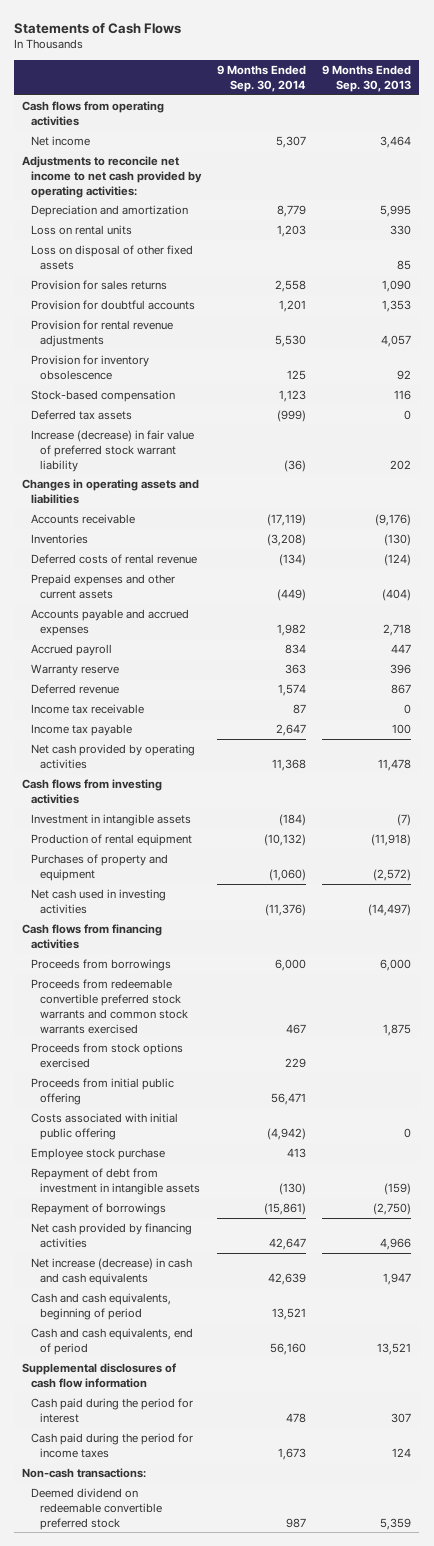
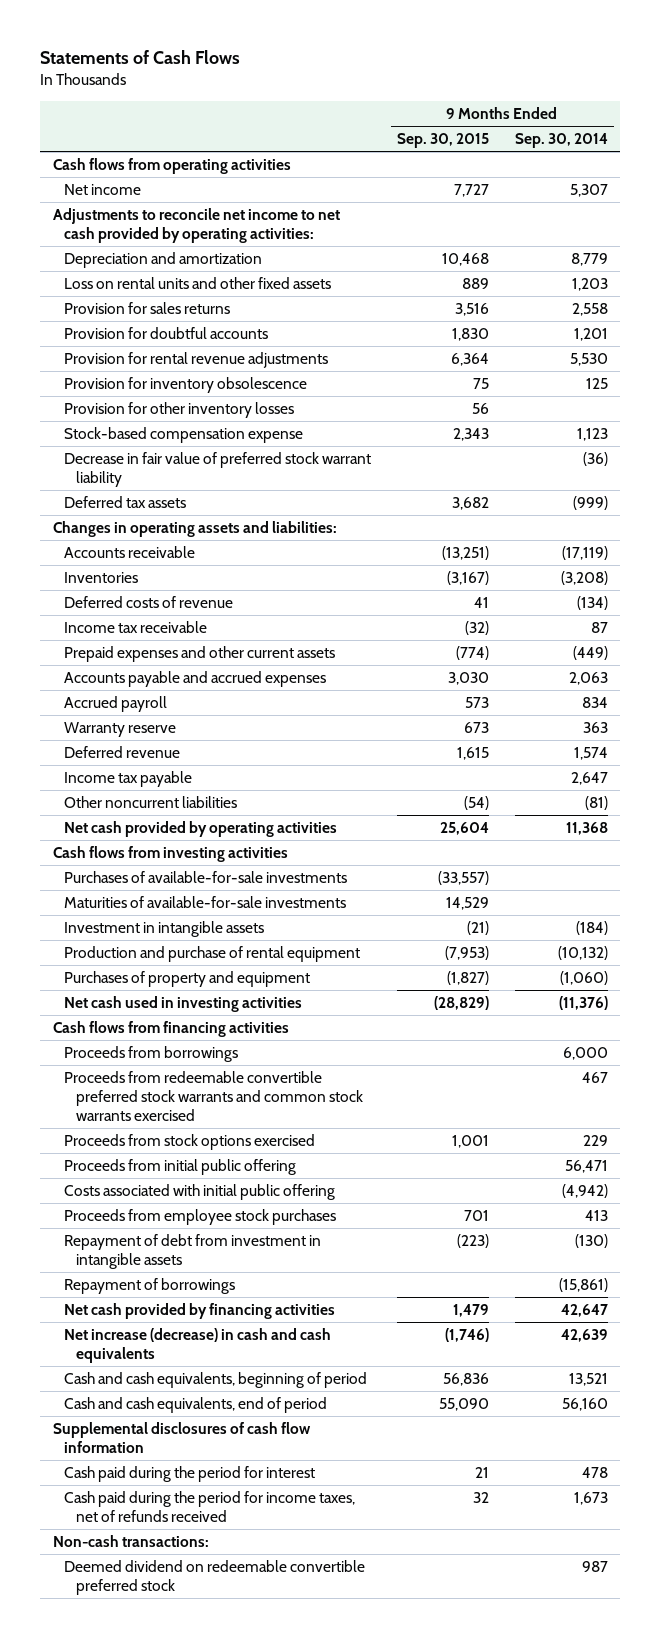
- | 9 Months Ended Sep. 30, 2014 | 9 Months Ended Sep. 30, 2013
+ | 9 Months Ended Sep. 30, 2015 | 9 Months Ended Sep. 30, 2014
- Loss on rental units | 1,203 | 330
- Loss on disposal of other fixed assets | | 85
+ Loss on rental units and other fixed assets | 889 | 1,203
- Stock-based compensation | 1,123 | 116
+ Provision for other inventory losses | 56 |
+ Stock-based compensation expense | 2,343 | 1,123
+ Decrease in fair value of preferred stock warrant liability | | (36)
- Increase (decrease) in fair value of preferred stock warrant liability | (36) | 202
- Changes in operating assets and liabilities
+ Changes in operating assets and liabilities:
- Deferred costs of rental revenue | (134) | (124)
+ Deferred costs of revenue | 41 | (134)
moved up: Income tax receivable | (32) | 87
- Accounts payable and accrued expenses | 1,982 | 2,718
+ Accounts payable and accrued expenses | 3,030 | 2,063
+ Other noncurrent liabilities | (54) | (81)
+ Purchases of available-for-sale investments | (33,557) |
+ Maturities of available-for-sale investments | 14,529 |
- Production of rental equipment | (10,132) | (11,918)
+ Production and purchase of rental equipment | (7,953) | (10,132)
- Employee stock purchase | 413 |
+ Proceeds from employee stock purchases | 701 | 413
- Cash paid during the period for income taxes | 1,673 | 124
+ Cash paid during the period for income taxes, net of refunds received | 32 | 1,673

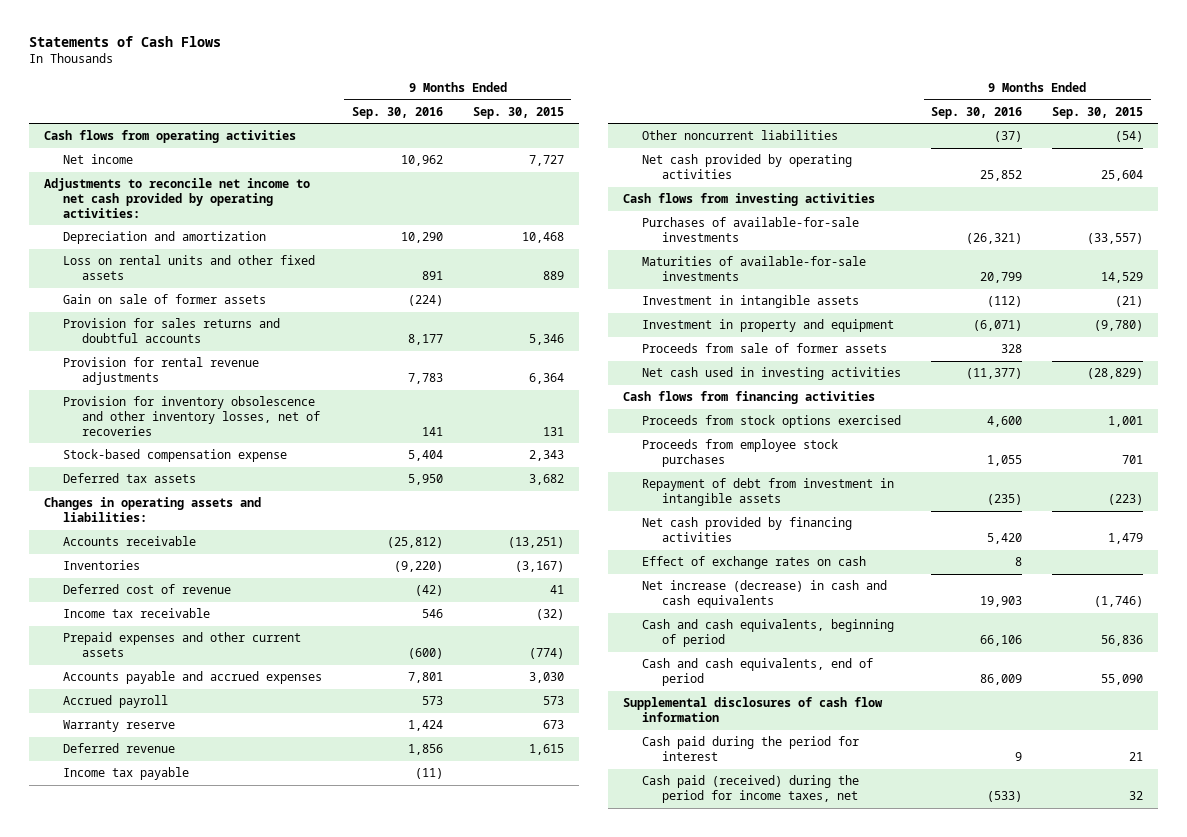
- | 9 Months Ended Sep. 30, 2015 | 9 Months Ended Sep. 30, 2014
+ | 9 Months Ended Sep. 30, 2016 | 9 Months Ended Sep. 30, 2015
- Provision for sales returns | 3,516 | 2,558
- Provision for doubtful accounts | 1,830 | 1,201
+ Gain on sale of former assets | (224) |
+ Provision for sales returns and doubtful accounts | 8,177 | 5,346
- Provision for inventory obsolescence | 75 | 125
- Provision for other inventory losses | 56 |
+ Provision for inventory obsolescence and other inventory losses, net of recoveries | 141 | 131
- Decrease in fair value of preferred stock warrant liability | | (36)
- Deferred costs of revenue | 41 | (134)
+ Deferred cost of revenue | (42) | 41
- Production and purchase of rental equipment | (7,953) | (10,132)
- Purchases of property and equipment | (1,827) | (1,060)
+ Investment in property and equipment | (6,071) | (9,780)
+ Proceeds from sale of former assets | 328 |
- Proceeds from borrowings | | 6,000
- Proceeds from redeemable convertible preferred stock warrants and common stock warrants exercised | | 467
- Proceeds from initial public offering | | 56,471
- Costs associated with initial public offering | | (4,942)
- Repayment of borrowings | | (15,861)
+ Effect of exchange rates on cash | 8 |
- Cash paid during the period for income taxes, net of refunds received | 32 | 1,673
- Non-cash transactions:
- Deemed dividend on redeemable convertible preferred stock | | 987
+ Cash paid (received) during the period for income taxes, net | (533) | 32

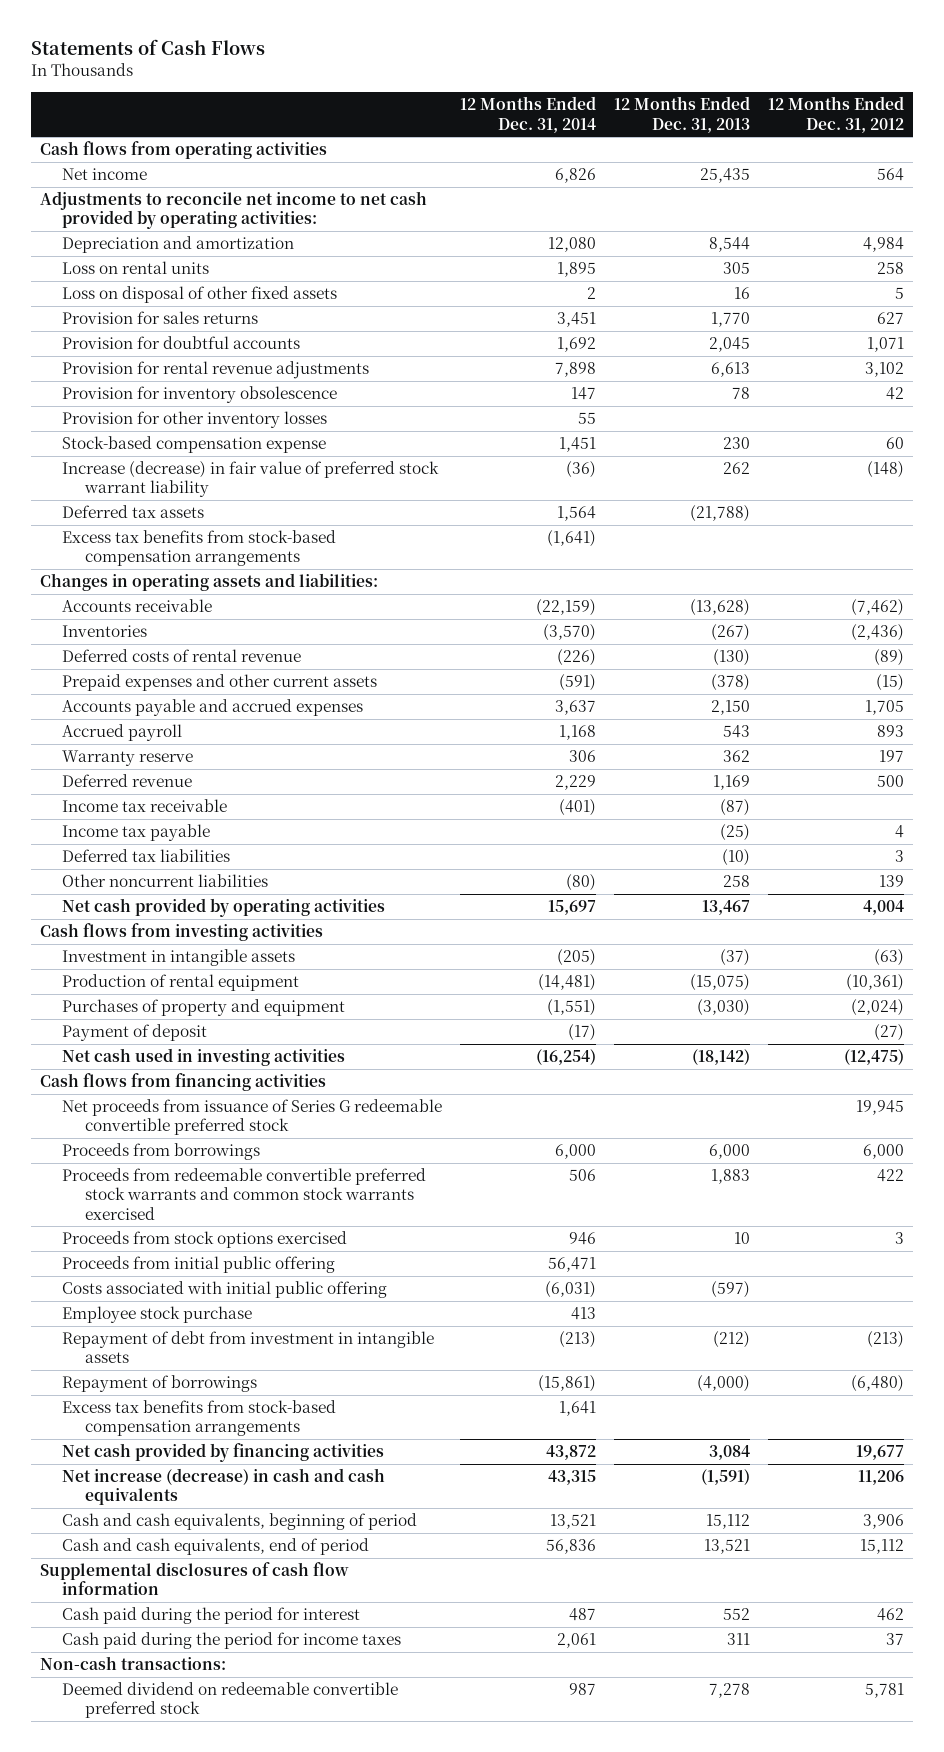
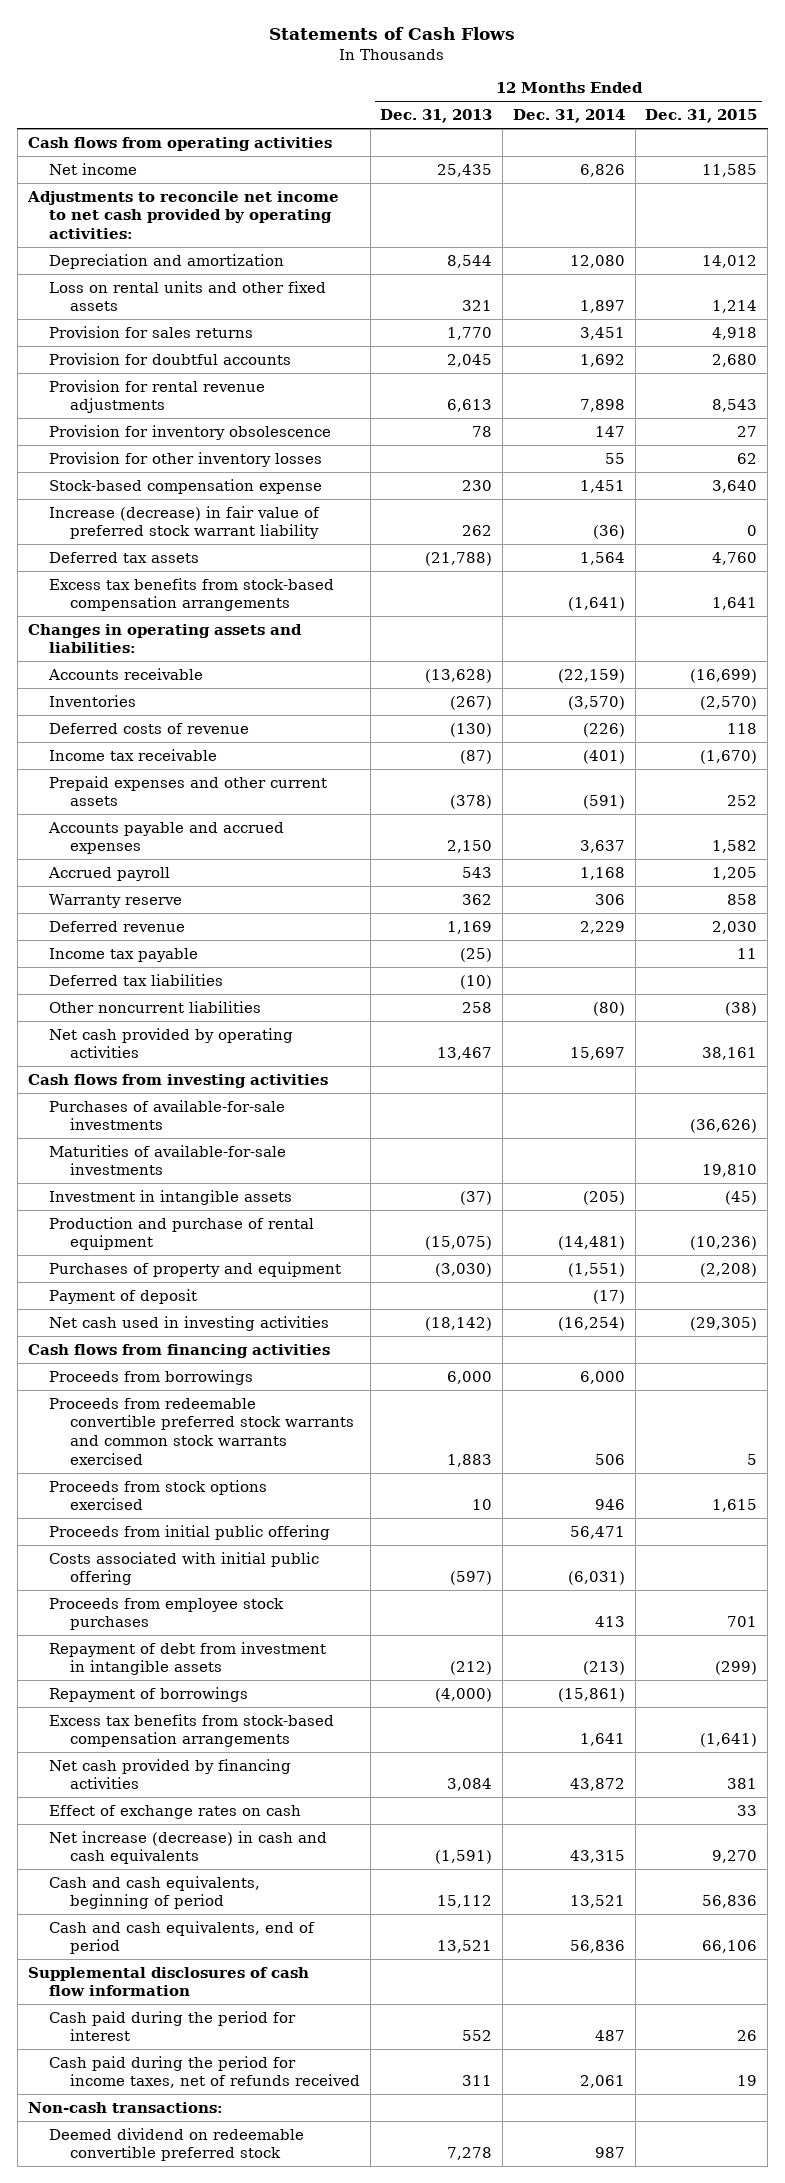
- | 12 Months Ended Dec. 31, 2014 | 12 Months Ended Dec. 31, 2013 | 12 Months Ended Dec. 31, 2012
+ | 12 Months Ended Dec. 31, 2013 | 12 Months Ended Dec. 31, 2014 | 12 Months Ended Dec. 31, 2015
- Loss on rental units | 1,895 | 305 | 258
- Loss on disposal of other fixed assets | 2 | 16 | 5
+ Loss on rental units and other fixed assets | 321 | 1,897 | 1,214
- Deferred costs of rental revenue | (226) | (130) | (89)
+ Deferred costs of revenue | (130) | (226) | 118
moved up: Income tax receivable | (87) | (401) | (1,670)
+ Purchases of available-for-sale investments | | | (36,626)
+ Maturities of available-for-sale investments | | | 19,810
- Production of rental equipment | (14,481) | (15,075) | (10,361)
+ Production and purchase of rental equipment | (15,075) | (14,481) | (10,236)
- Net proceeds from issuance of Series G redeemable convertible preferred stock | | | 19,945
- Employee stock purchase | 413 | |
+ Proceeds from employee stock purchases | | 413 | 701
+ Effect of exchange rates on cash | | | 33
- Cash paid during the period for income taxes | 2,061 | 311 | 37
+ Cash paid during the period for income taxes, net of refunds received | 311 | 2,061 | 19

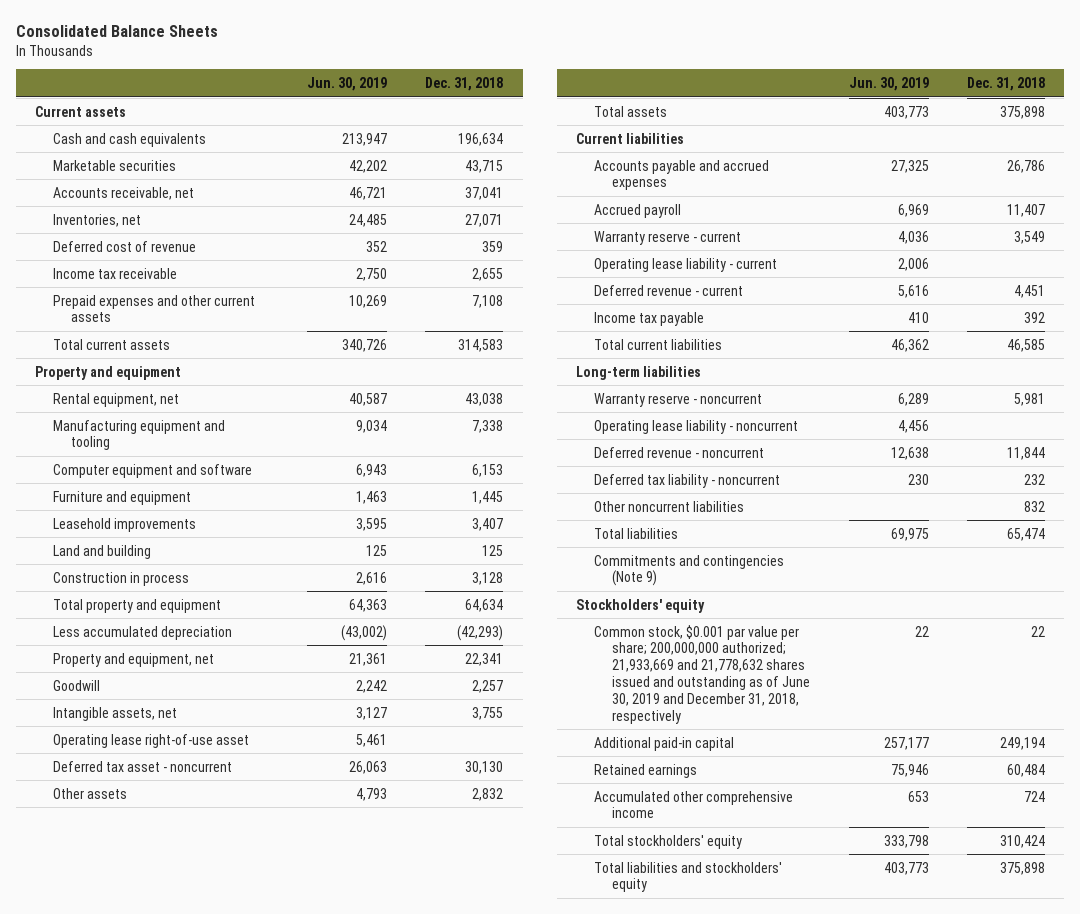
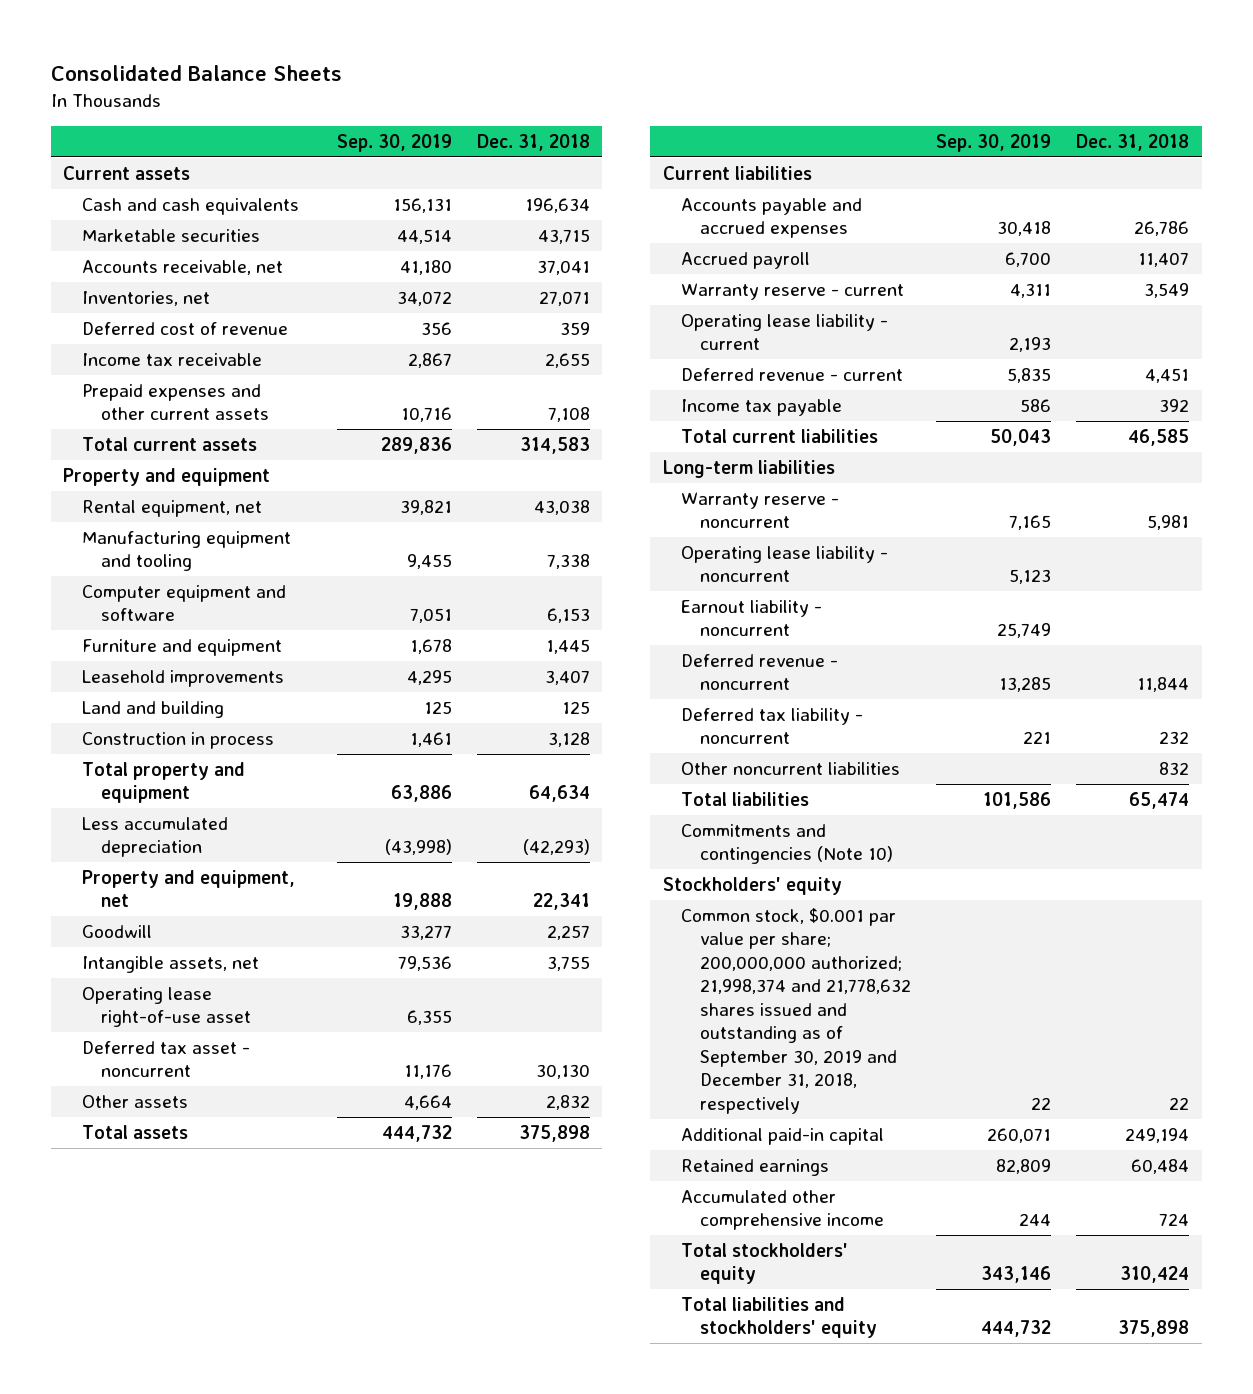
- | Jun. 30, 2019 | Dec. 31, 2018
+ | Sep. 30, 2019 | Dec. 31, 2018
+ Earnout liability - noncurrent | 25,749 |
- Commitments and contingencies (Note 9)
+ Commitments and contingencies (Note 10)
- Common stock, $0.001 par value per share; 200,000,000 authorized; 21,933,669 and 21,778,632 shares issued and outstanding as of June 30, 2019 and December 31, 2018, respectively | 22 | 22
+ Common stock, $0.001 par value per share; 200,000,000 authorized; 21,998,374 and 21,778,632 shares issued and outstanding as of September 30, 2019 and December 31, 2018, respectively | 22 | 22

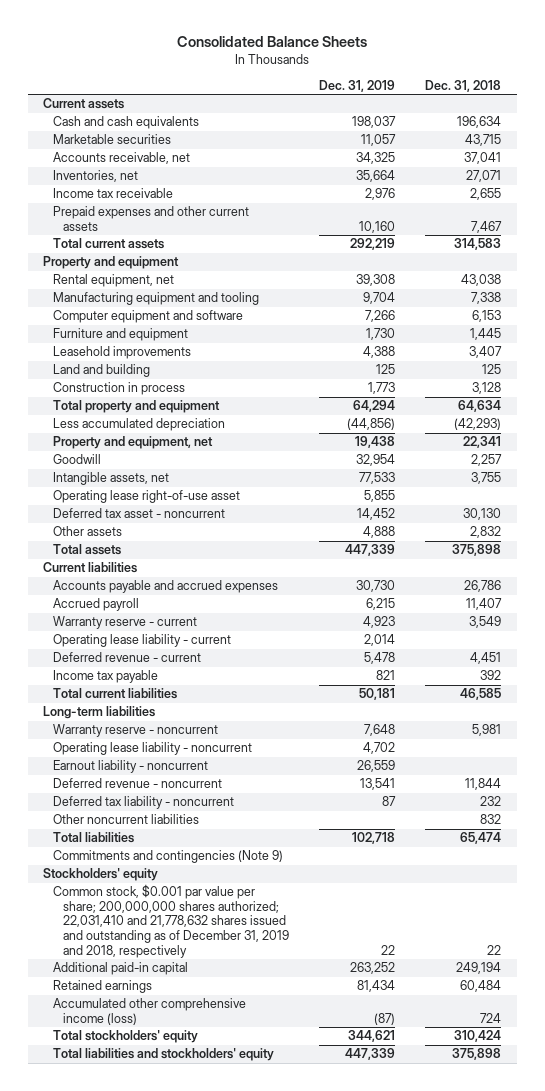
- | Sep. 30, 2019 | Dec. 31, 2018
+ | Dec. 31, 2019 | Dec. 31, 2018
- Deferred cost of revenue | 356 | 359
- Prepaid expenses and other current assets | 10,716 | 7,108
+ Prepaid expenses and other current assets | 10,160 | 7,467
- Commitments and contingencies (Note 10)
+ Commitments and contingencies (Note 9)
- Common stock, $0.001 par value per share; 200,000,000 authorized; 21,998,374 and 21,778,632 shares issued and outstanding as of September 30, 2019 and December 31, 2018, respectively | 22 | 22
+ Common stock, $0.001 par value per share; 200,000,000 shares authorized; 22,031,410 and 21,778,632 shares issued and outstanding as of December 31, 2019 and 2018, respectively | 22 | 22
- Accumulated other comprehensive income | 244 | 724
+ Accumulated other comprehensive income (loss) | (87) | 724

